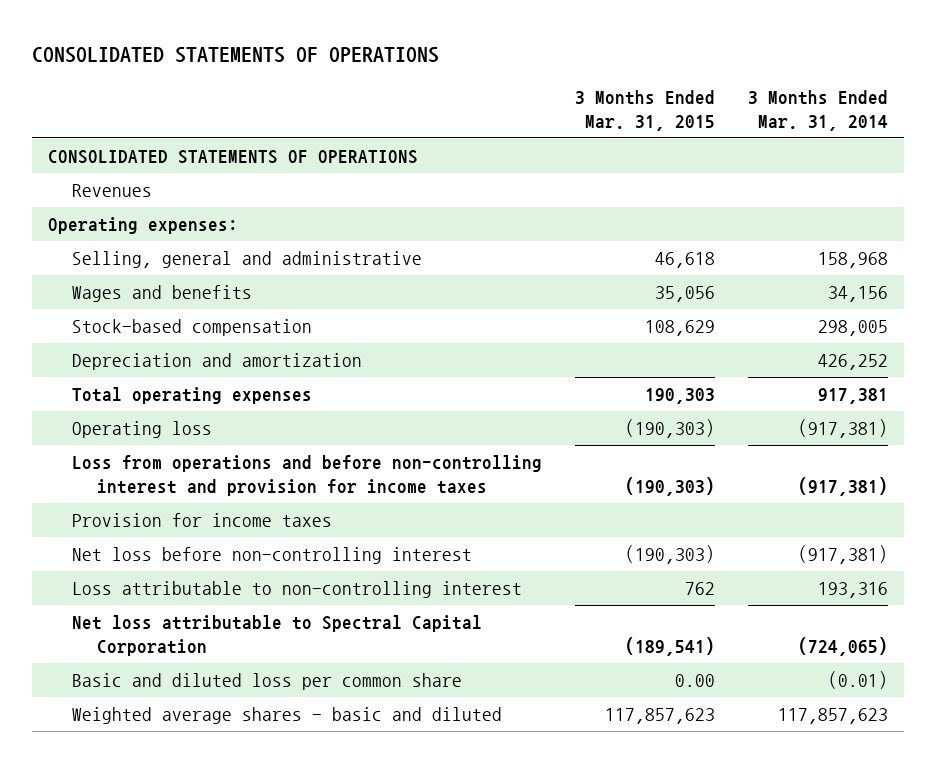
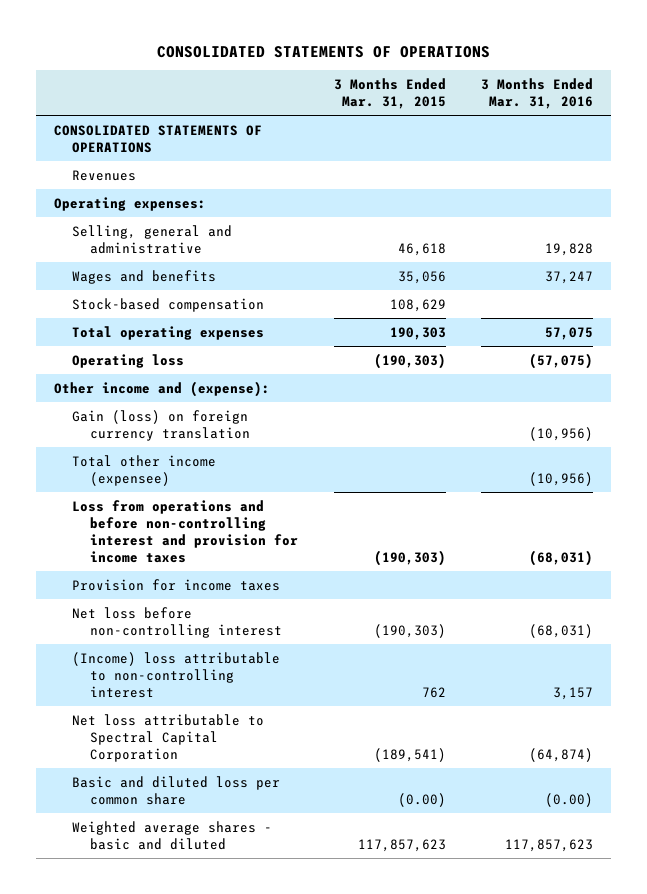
- | 3 Months Ended Mar. 31, 2015 | 3 Months Ended Mar. 31, 2014
+ | 3 Months Ended Mar. 31, 2015 | 3 Months Ended Mar. 31, 2016
- Depreciation and amortization | | 426,252
+ Other income and (expense):
+ Gain (loss) on foreign currency translation | | (10,956)
+ Total other income (expensee) | | (10,956)
- Loss attributable to non-controlling interest | 762 | 193,316
+ (Income) loss attributable to non-controlling interest | 762 | 3,157
- Basic and diluted loss per common share | 0.00 | (0.01)
+ Basic and diluted loss per common share | (0.00) | (0.00)

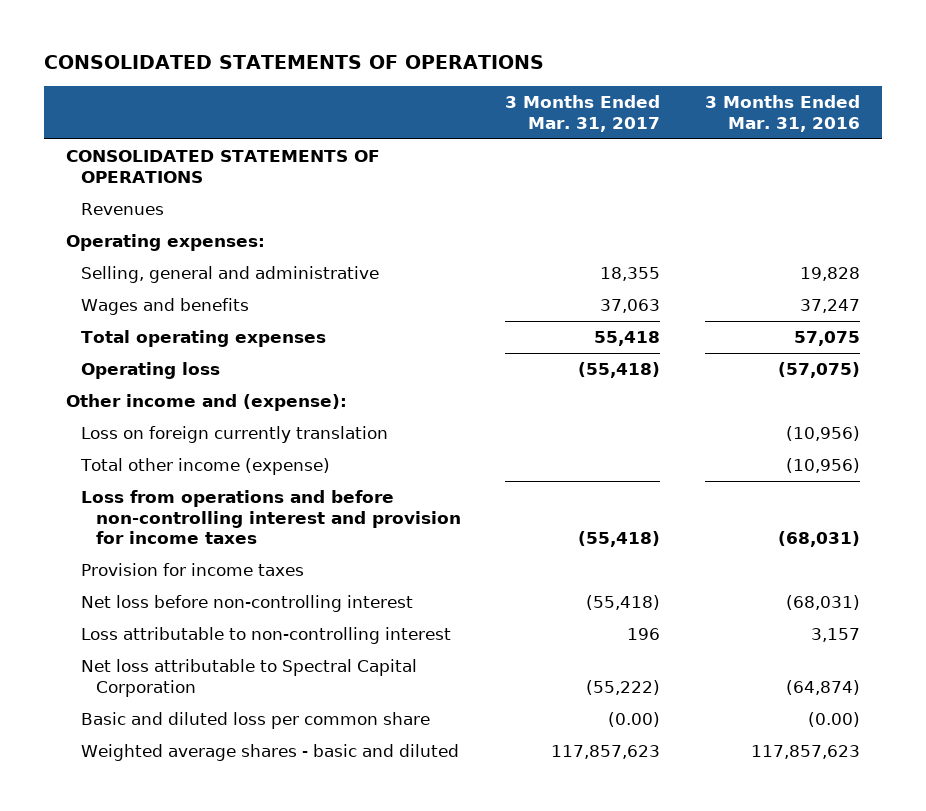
- | 3 Months Ended Mar. 31, 2015 | 3 Months Ended Mar. 31, 2016
+ | 3 Months Ended Mar. 31, 2017 | 3 Months Ended Mar. 31, 2016
- Stock-based compensation | 108,629 |
- Gain (loss) on foreign currency translation | | (10,956)
- Total other income (expensee) | | (10,956)
+ Loss on foreign currently translation | | (10,956)
+ Total other income (expense) | | (10,956)
- (Income) loss attributable to non-controlling interest | 762 | 3,157
+ Loss attributable to non-controlling interest | 196 | 3,157

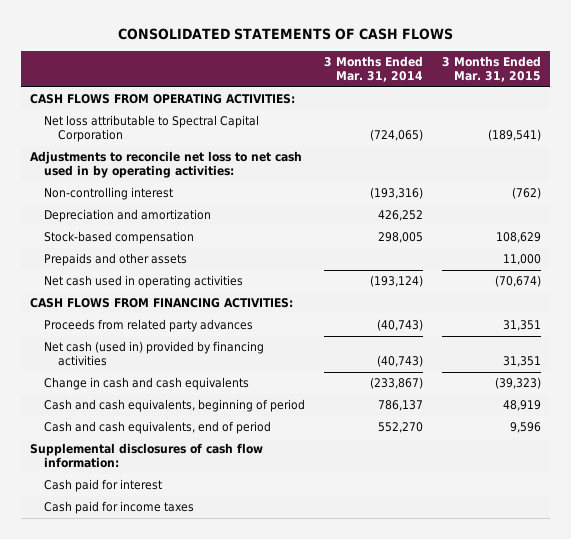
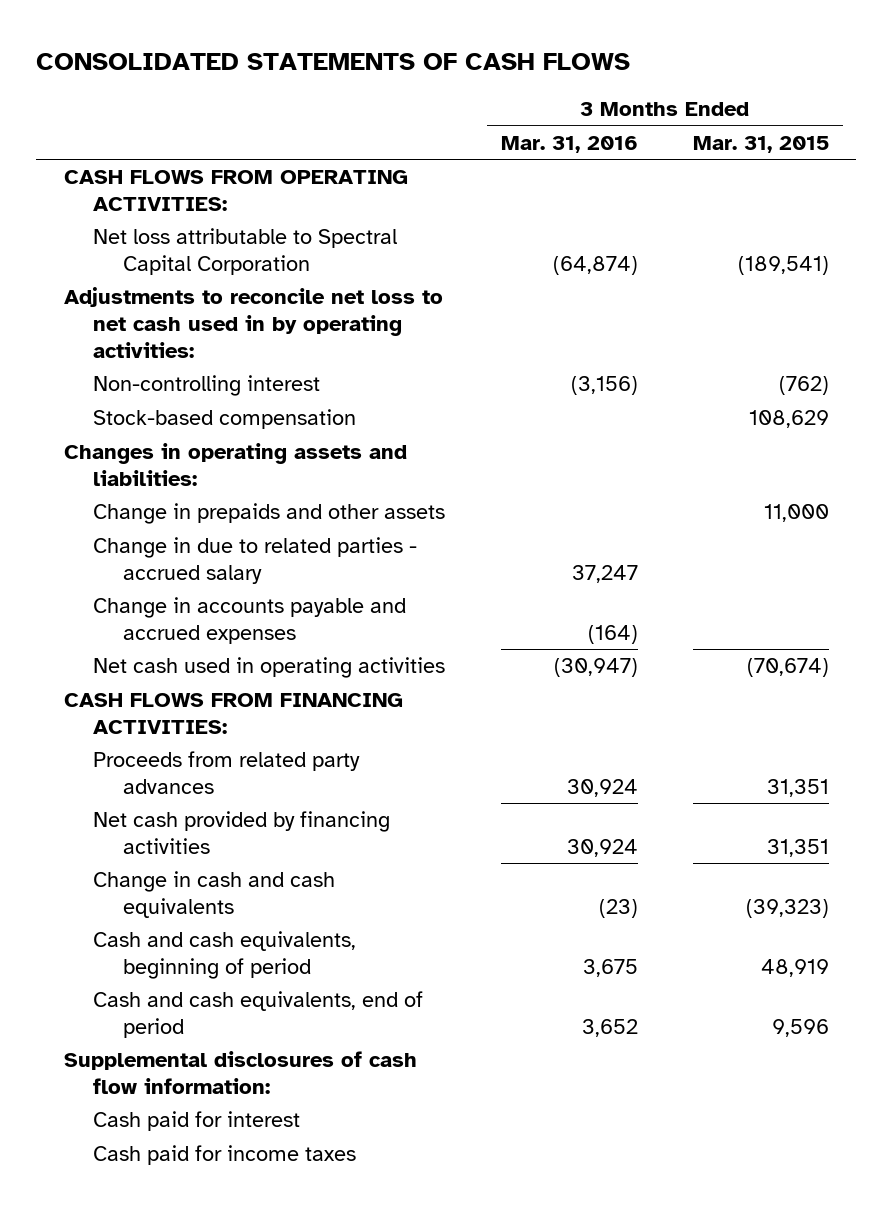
- | 3 Months Ended Mar. 31, 2014 | 3 Months Ended Mar. 31, 2015
+ | 3 Months Ended Mar. 31, 2016 | 3 Months Ended Mar. 31, 2015
- Depreciation and amortization | 426,252 |
- Prepaids and other assets | | 11,000
+ Changes in operating assets and liabilities:
+ Change in prepaids and other assets | | 11,000
+ Change in due to related parties - accrued salary | 37,247 |
+ Change in accounts payable and accrued expenses | (164) |
- Net cash (used in) provided by financing activities | (40,743) | 31,351
+ Net cash provided by financing activities | 30,924 | 31,351

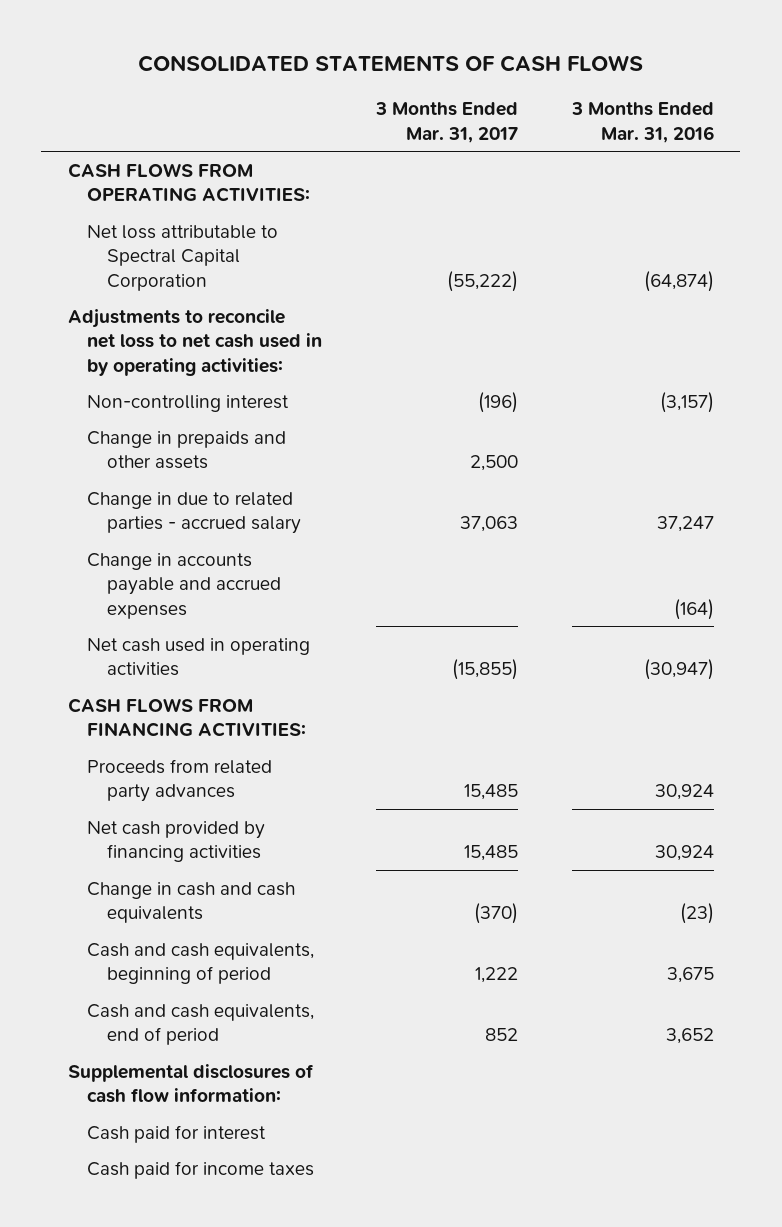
- | 3 Months Ended Mar. 31, 2016 | 3 Months Ended Mar. 31, 2015
+ | 3 Months Ended Mar. 31, 2017 | 3 Months Ended Mar. 31, 2016
- Non-controlling interest | (3,156) | (762)
- Stock-based compensation | | 108,629
- Changes in operating assets and liabilities:
+ Non-controlling interest | (196) | (3,157)

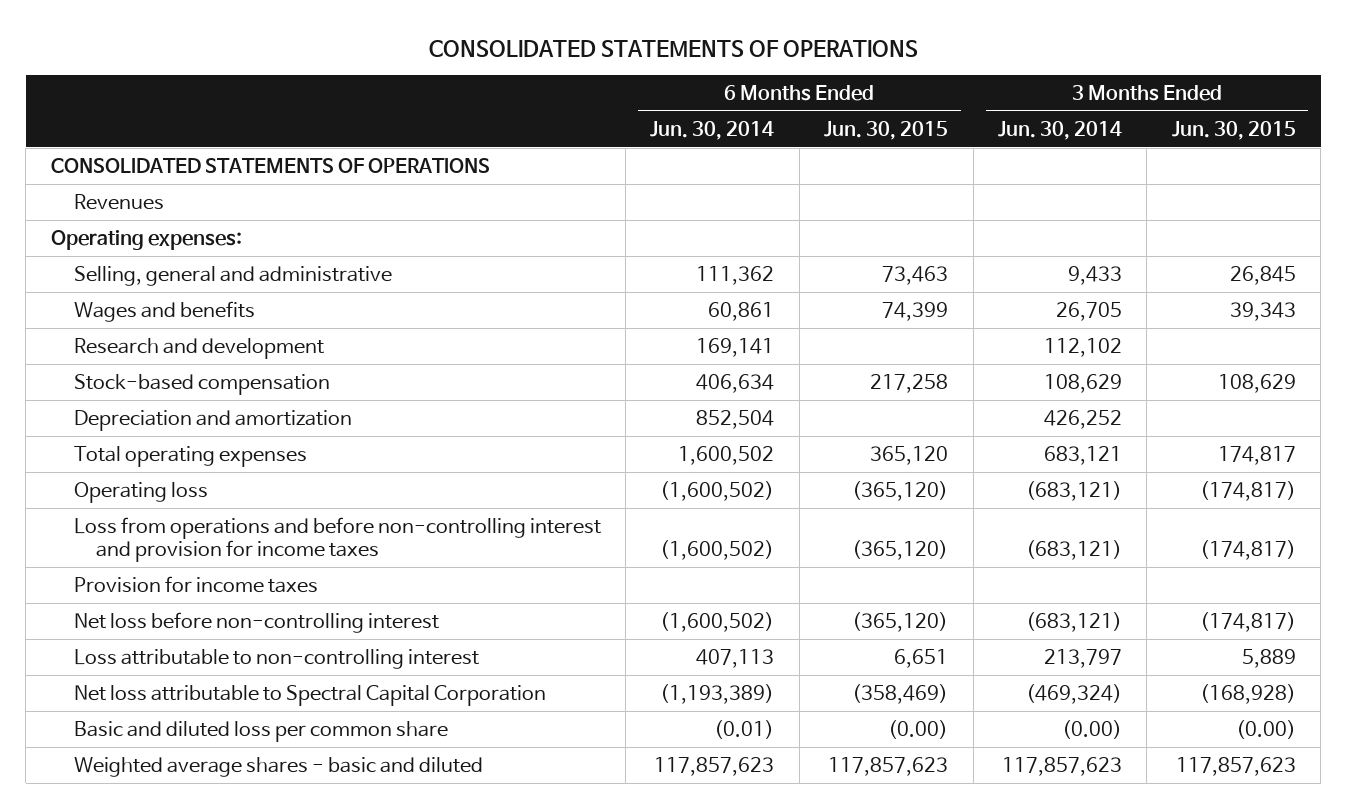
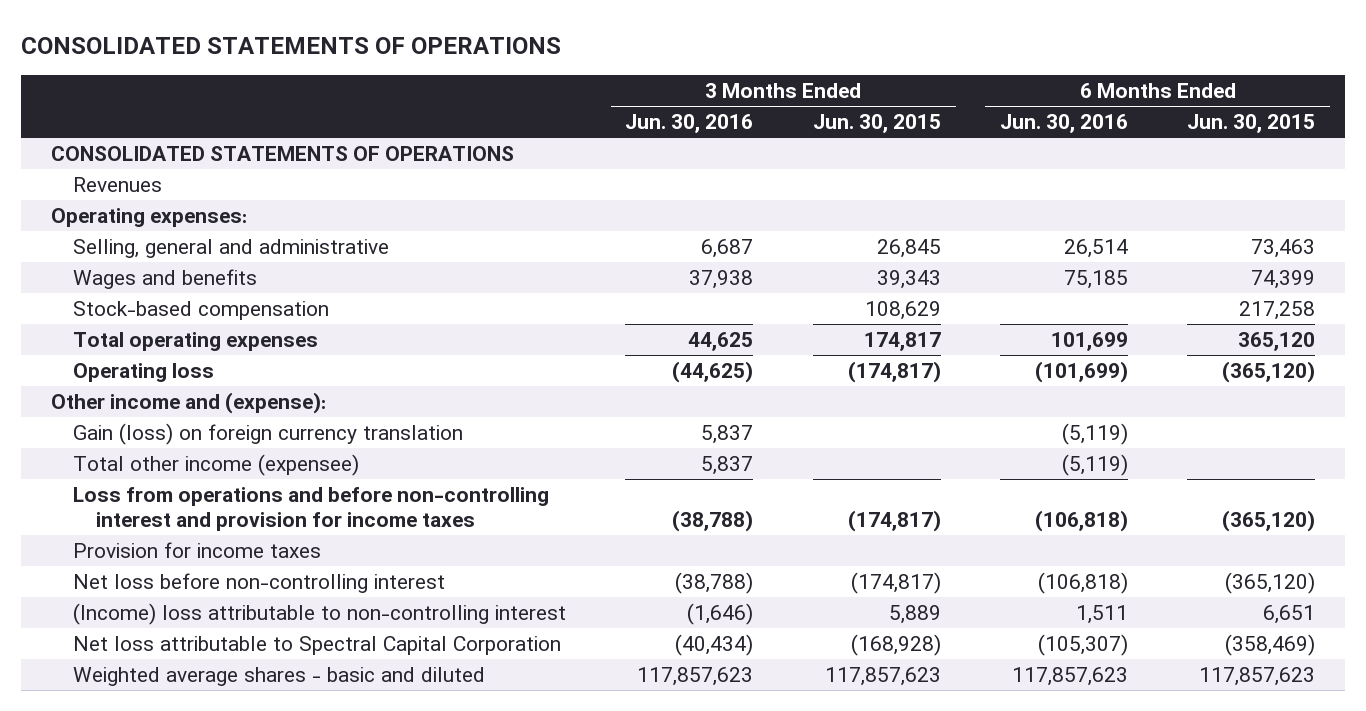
- | 6 Months Ended Jun. 30, 2014 | 6 Months Ended Jun. 30, 2015 | 3 Months Ended Jun. 30, 2014 | 3 Months Ended Jun. 30, 2015
+ | 3 Months Ended Jun. 30, 2016 | 3 Months Ended Jun. 30, 2015 | 6 Months Ended Jun. 30, 2016 | 6 Months Ended Jun. 30, 2015
- Research and development | 169,141 | | 112,102 |
- Depreciation and amortization | 852,504 | | 426,252 |
+ Other income and (expense):
+ Gain (loss) on foreign currency translation | 5,837 | | (5,119) |
+ Total other income (expensee) | 5,837 | | (5,119) |
- Loss attributable to non-controlling interest | 407,113 | 6,651 | 213,797 | 5,889
+ (Income) loss attributable to non-controlling interest | (1,646) | 5,889 | 1,511 | 6,651
- Basic and diluted loss per common share | (0.01) | (0.00) | (0.00) | (0.00)

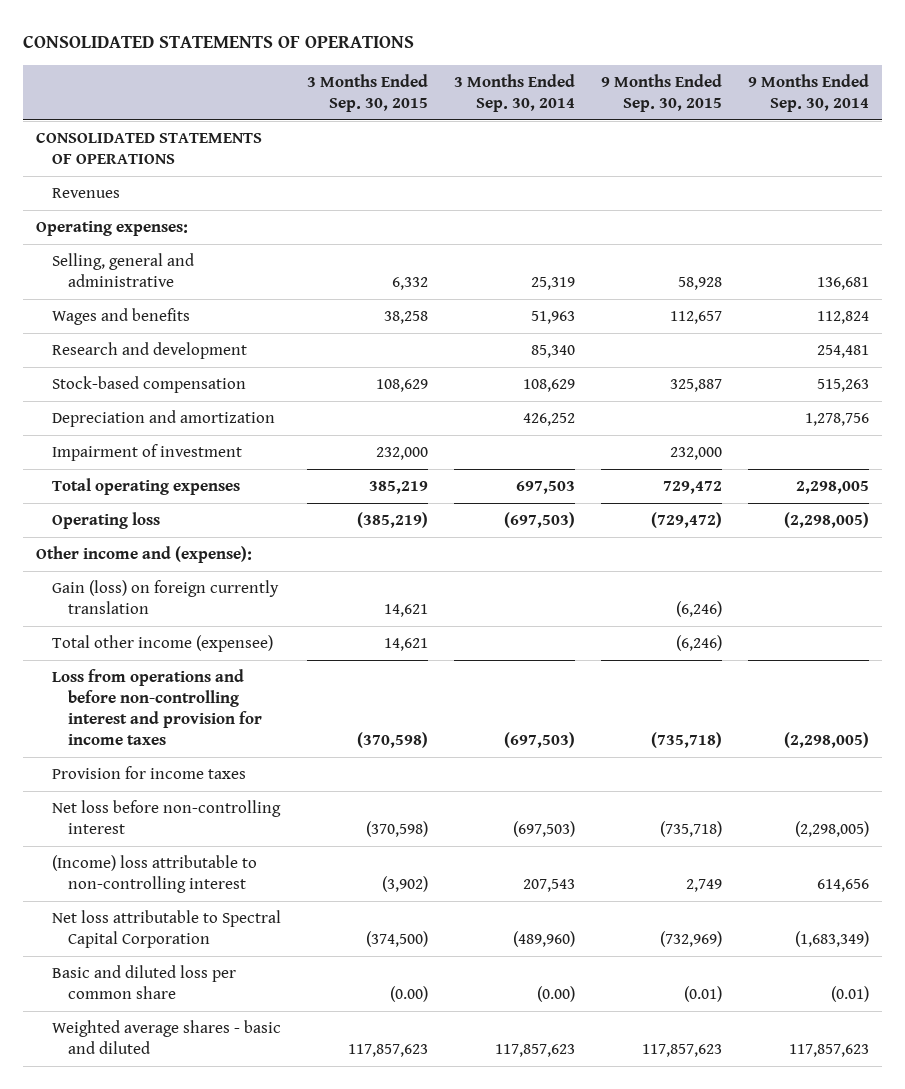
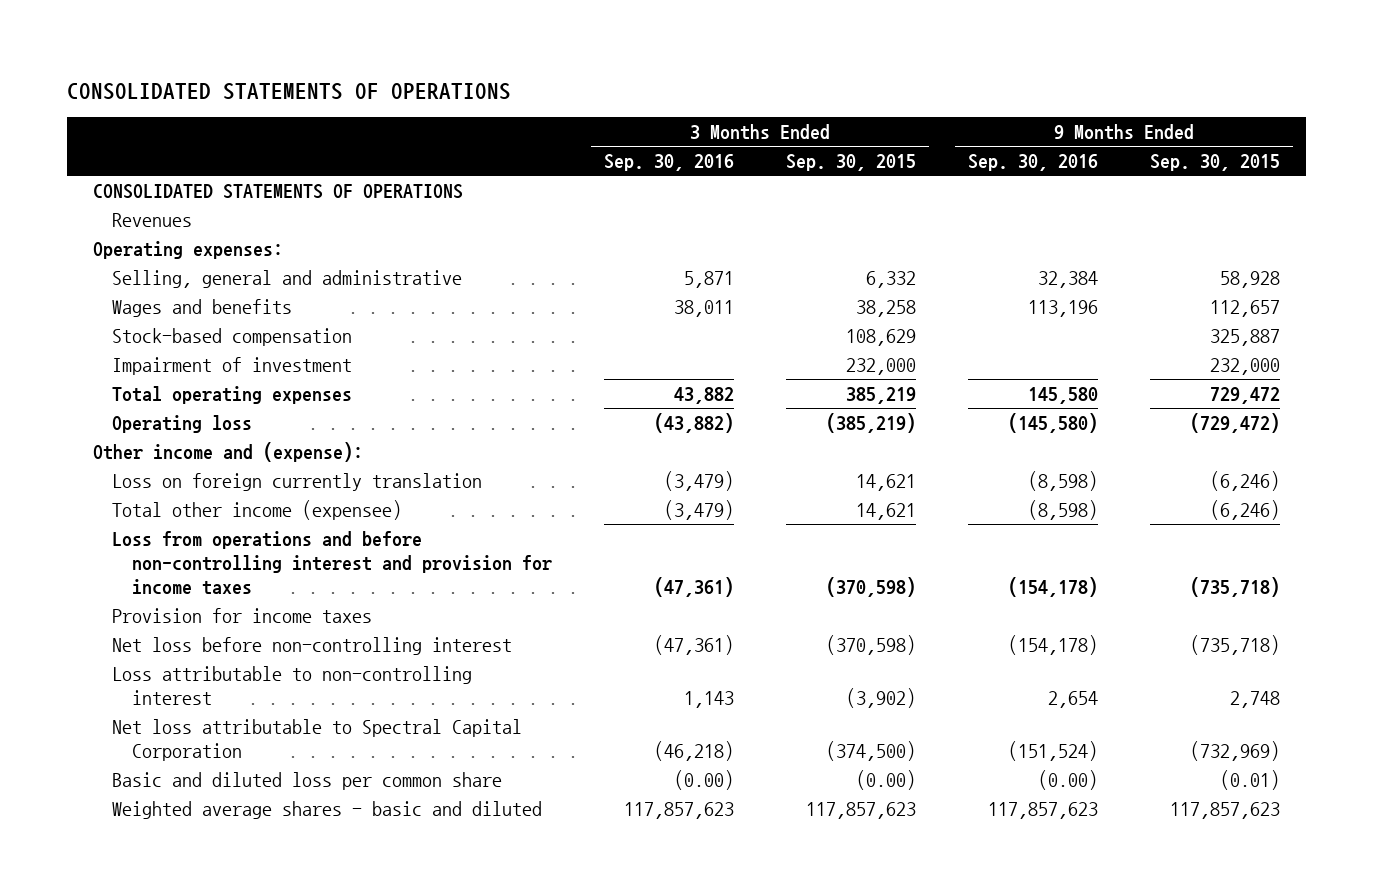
- | 3 Months Ended Sep. 30, 2015 | 3 Months Ended Sep. 30, 2014 | 9 Months Ended Sep. 30, 2015 | 9 Months Ended Sep. 30, 2014
+ | 3 Months Ended Sep. 30, 2016 | 3 Months Ended Sep. 30, 2015 | 9 Months Ended Sep. 30, 2016 | 9 Months Ended Sep. 30, 2015
- Research and development | | 85,340 | | 254,481
- Depreciation and amortization | | 426,252 | | 1,278,756
- Gain (loss) on foreign currently translation | 14,621 | | (6,246) |
+ Loss on foreign currently translation | (3,479) | 14,621 | (8,598) | (6,246)
- (Income) loss attributable to non-controlling interest | (3,902) | 207,543 | 2,749 | 614,656
+ Loss attributable to non-controlling interest | 1,143 | (3,902) | 2,654 | 2,748

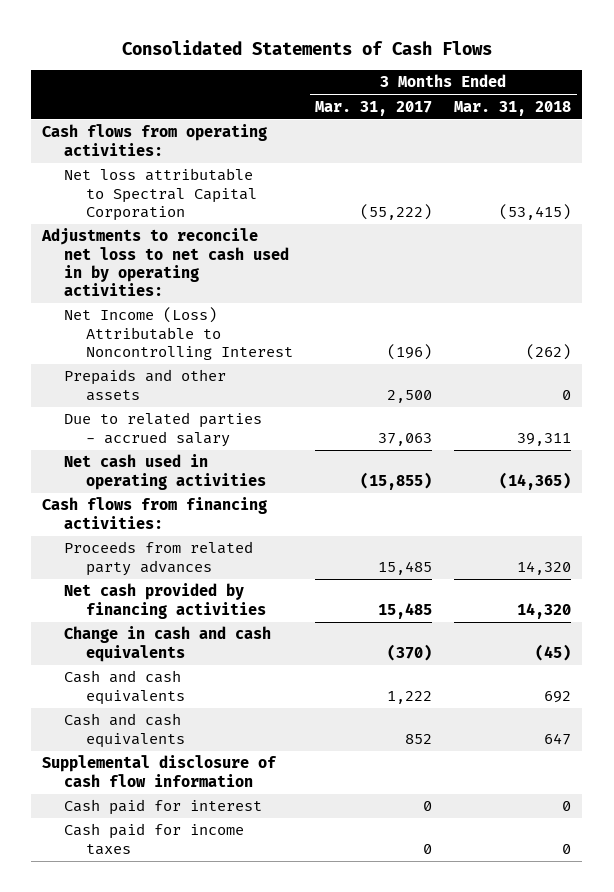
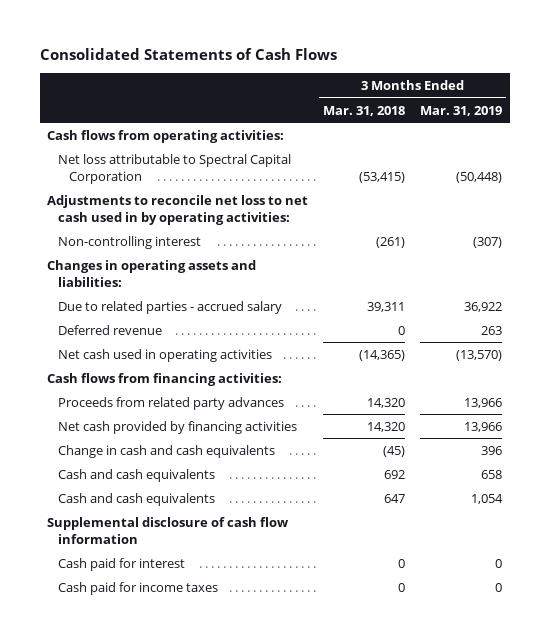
- | 3 Months Ended Mar. 31, 2017 | 3 Months Ended Mar. 31, 2018
+ | 3 Months Ended Mar. 31, 2018 | 3 Months Ended Mar. 31, 2019
- Net Income (Loss) Attributable to Noncontrolling Interest | (196) | (262)
- Prepaids and other assets | 2,500 | 0
+ Non-controlling interest | (261) | (307)
+ Changes in operating assets and liabilities:
+ Deferred revenue | 0 | 263

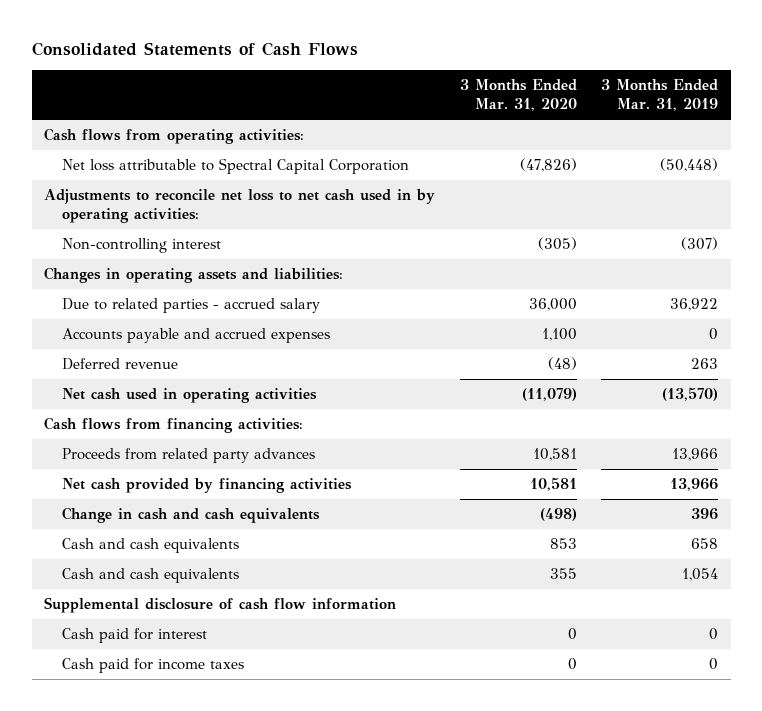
- | 3 Months Ended Mar. 31, 2018 | 3 Months Ended Mar. 31, 2019
+ | 3 Months Ended Mar. 31, 2020 | 3 Months Ended Mar. 31, 2019
+ Accounts payable and accrued expenses | 1,100 | 0

